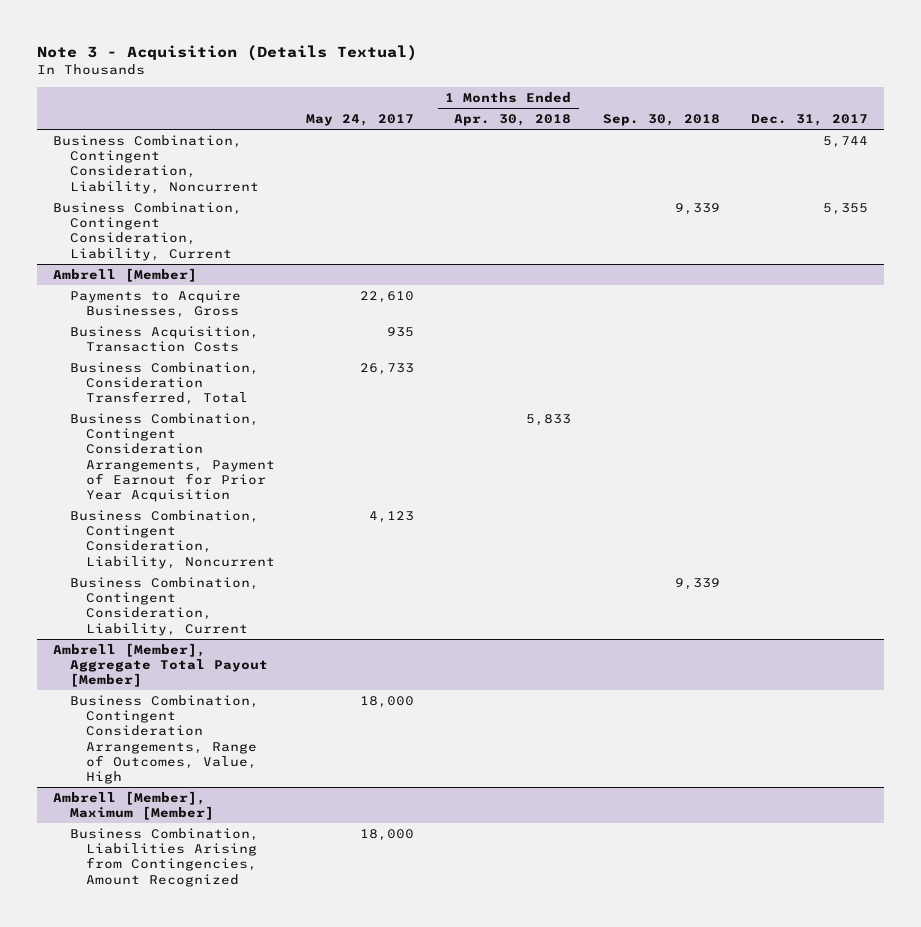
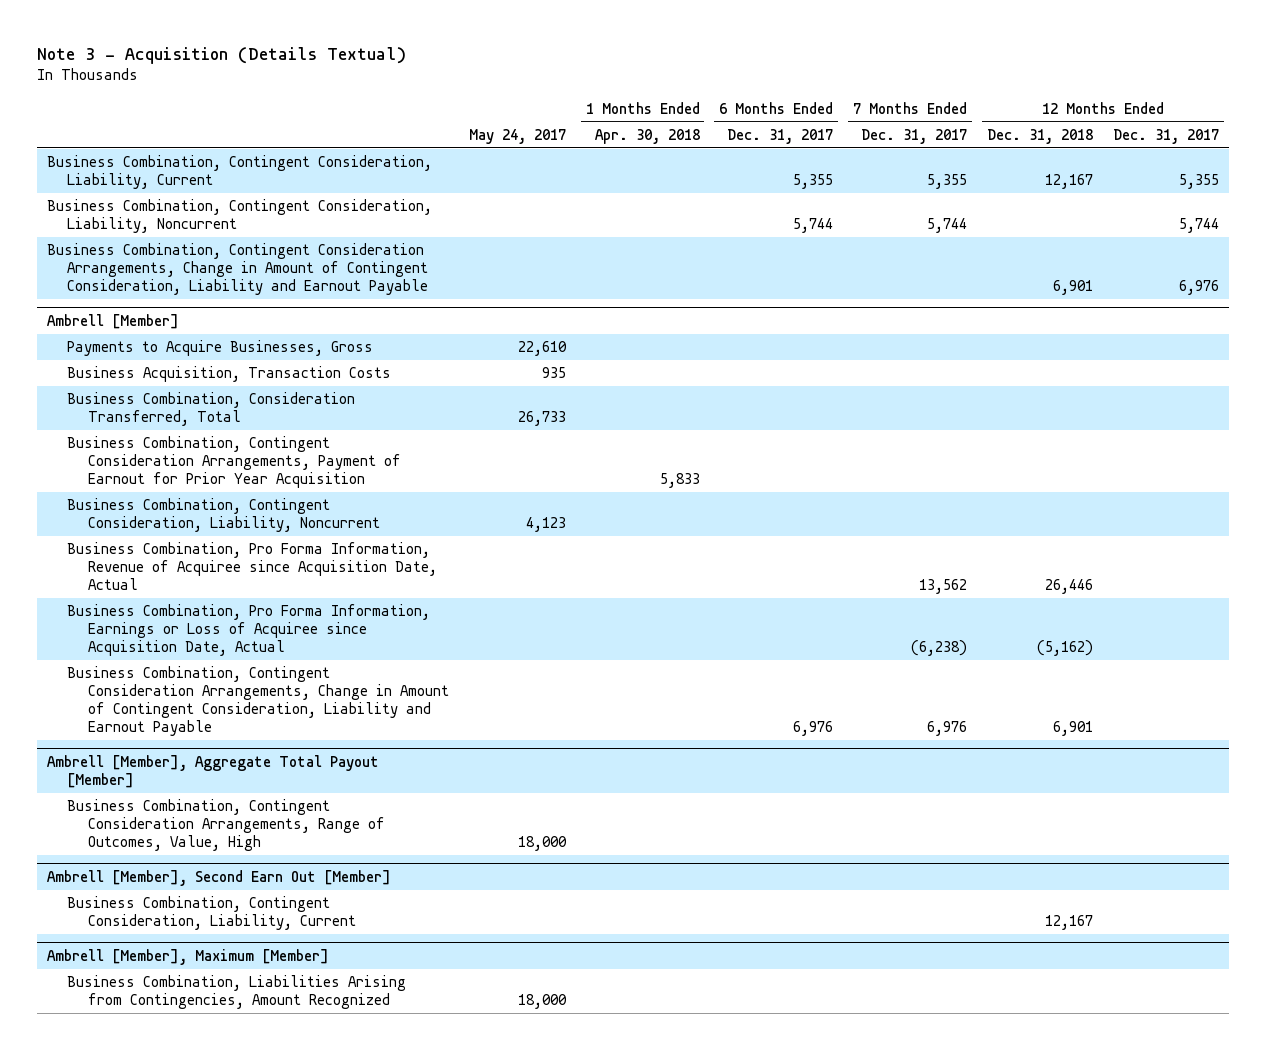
- | May 24, 2017 | 1 Months Ended Apr. 30, 2018 | Sep. 30, 2018 | Dec. 31, 2017
+ | May 24, 2017 | 1 Months Ended Apr. 30, 2018 | 6 Months Ended Dec. 31, 2017 | 7 Months Ended Dec. 31, 2017 | 12 Months Ended Dec. 31, 2018 | 12 Months Ended Dec. 31, 2017
moved down: Business Combination, Contingent Consideration, Liability, Noncurrent | | | 5,744 | 5,744 | | 5,744
+ Business Combination, Contingent Consideration Arrangements, Change in Amount of Contingent Consideration, Liability and Earnout Payable | | | | | 6,901 | 6,976
@ Ambrell [Member]
- Business Combination, Contingent Consideration, Liability, Current | | | 9,339 |
+ Business Combination, Pro Forma Information, Revenue of Acquiree since Acquisition Date, Actual | | | | 13,562 | 26,446 |
+ Business Combination, Pro Forma Information, Earnings or Loss of Acquiree since Acquisition Date, Actual | | | | (6,238) | (5,162) |
+ Business Combination, Contingent Consideration Arrangements, Change in Amount of Contingent Consideration, Liability and Earnout Payable | | | 6,976 | 6,976 | 6,901 |
+ Ambrell [Member], Second Earn Out [Member]
+ Business Combination, Contingent Consideration, Liability, Current | | | | | 12,167 |

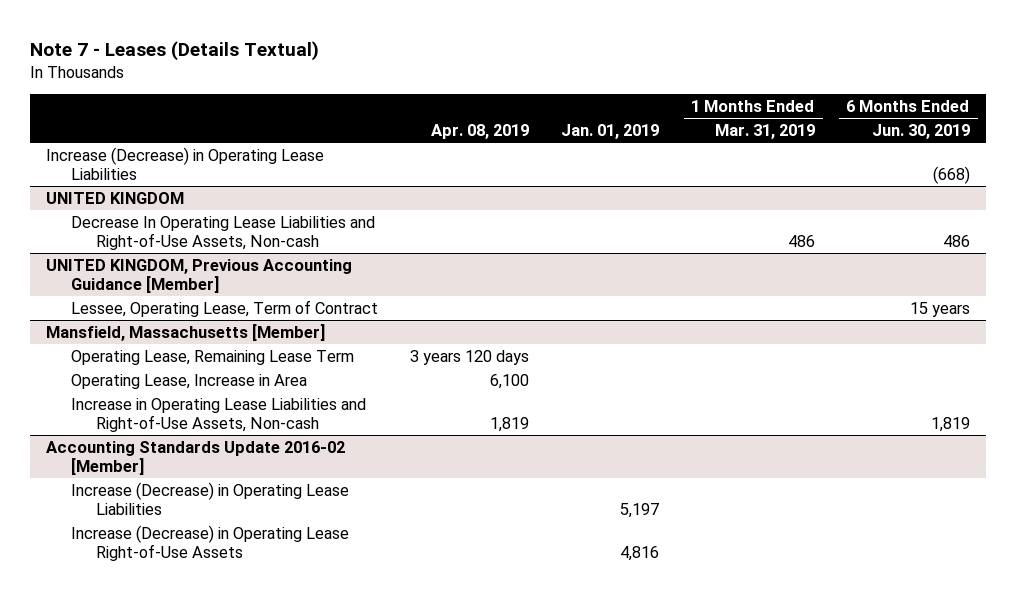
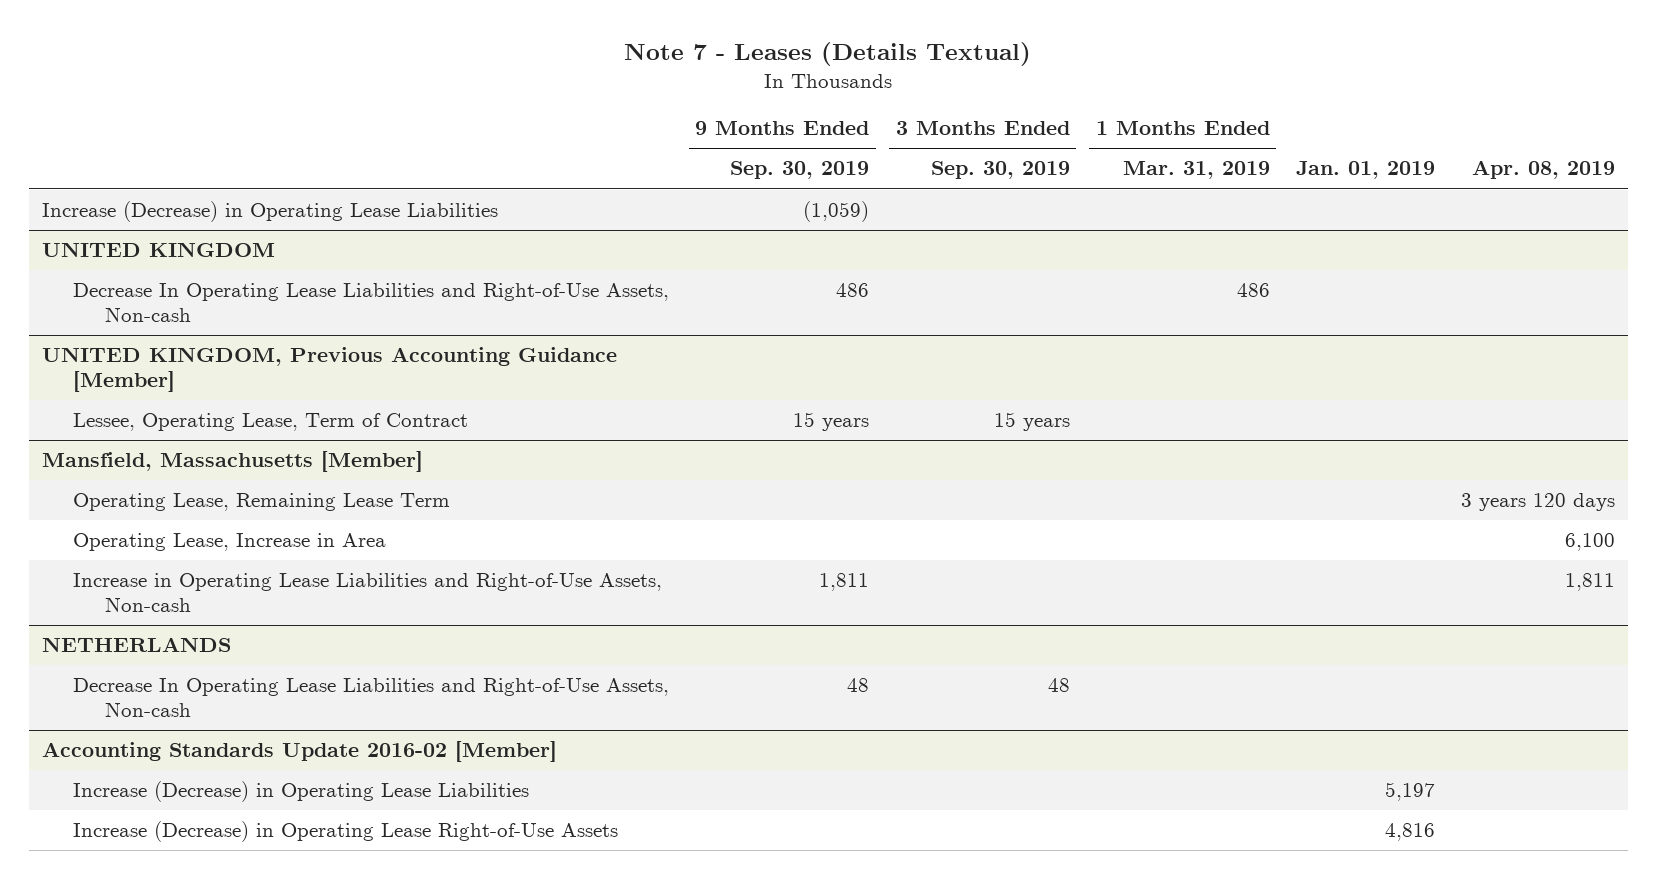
- | Apr. 08, 2019 | Jan. 01, 2019 | 1 Months Ended Mar. 31, 2019 | 6 Months Ended Jun. 30, 2019
+ | 9 Months Ended Sep. 30, 2019 | 3 Months Ended Sep. 30, 2019 | 1 Months Ended Mar. 31, 2019 | Jan. 01, 2019 | Apr. 08, 2019
@ Mansfield, Massachusetts [Member]
- Increase in Operating Lease Liabilities and Right-of-Use Assets, Non-cash | 1,819 | | | 1,819
+ Increase in Operating Lease Liabilities and Right-of-Use Assets, Non-cash | 1,811 | | | | 1,811
+ NETHERLANDS
+ Decrease In Operating Lease Liabilities and Right-of-Use Assets, Non-cash | 48 | 48 | | |

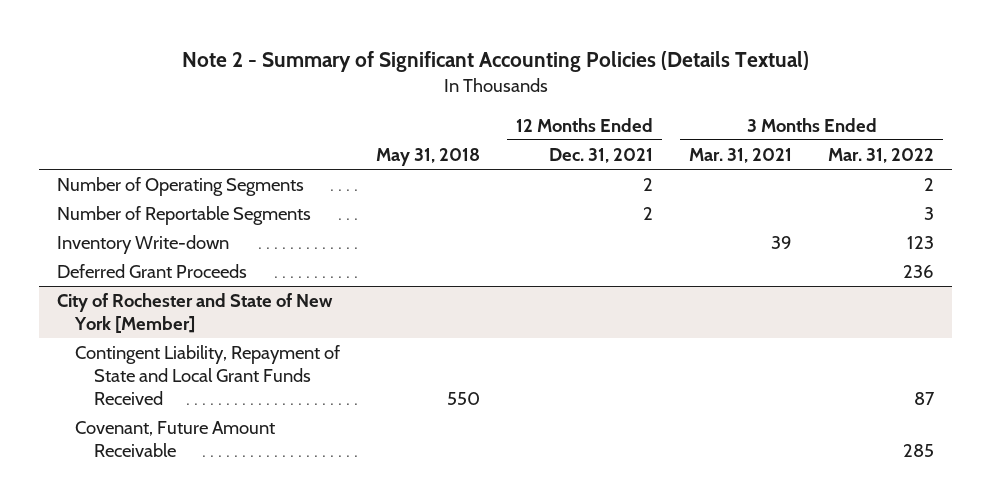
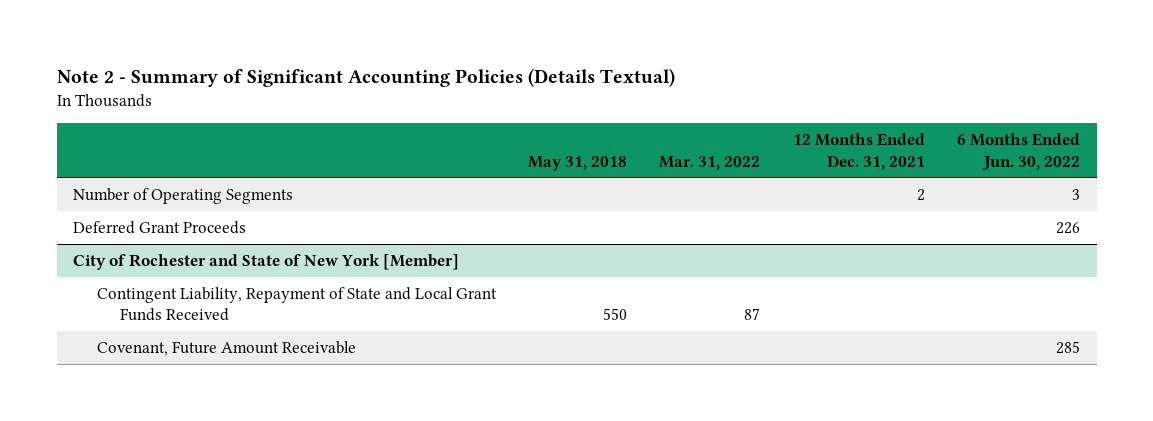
- | May 31, 2018 | 12 Months Ended Dec. 31, 2021 | 3 Months Ended Mar. 31, 2021 | 3 Months Ended Mar. 31, 2022
+ | May 31, 2018 | Mar. 31, 2022 | 12 Months Ended Dec. 31, 2021 | 6 Months Ended Jun. 30, 2022
- Number of Reportable Segments | | 2 | | 3
- Inventory Write-down | | | 39 | 123

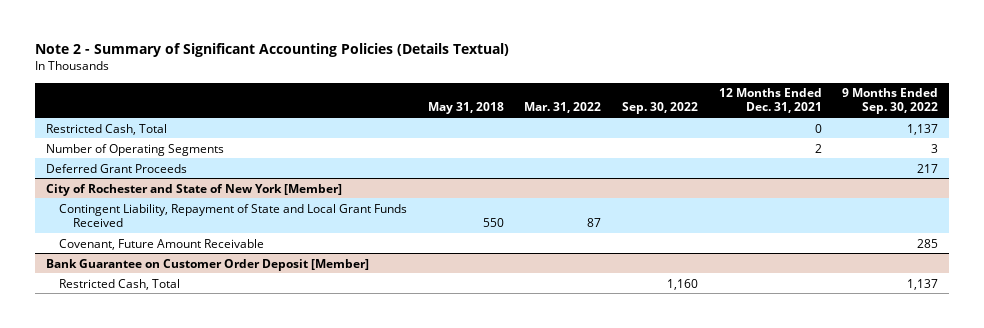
- | May 31, 2018 | Mar. 31, 2022 | 12 Months Ended Dec. 31, 2021 | 6 Months Ended Jun. 30, 2022
+ | May 31, 2018 | Mar. 31, 2022 | Sep. 30, 2022 | 12 Months Ended Dec. 31, 2021 | 9 Months Ended Sep. 30, 2022
+ Restricted Cash, Total | | | | 0 | 1,137
+ Bank Guarantee on Customer Order Deposit [Member]
+ Restricted Cash, Total | | | 1,160 | | 1,137

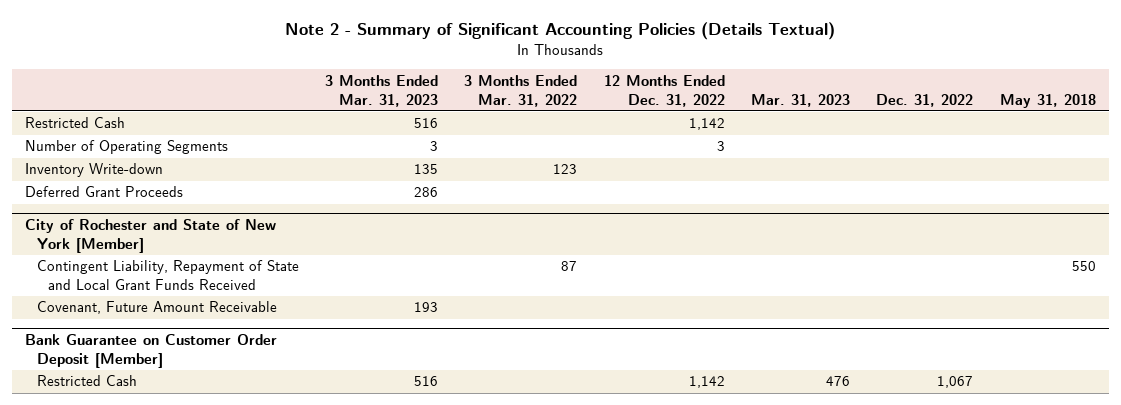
- | May 31, 2018 | Mar. 31, 2022 | Sep. 30, 2022 | 12 Months Ended Dec. 31, 2021 | 9 Months Ended Sep. 30, 2022
+ | 3 Months Ended Mar. 31, 2023 | 3 Months Ended Mar. 31, 2022 | 12 Months Ended Dec. 31, 2022 | Mar. 31, 2023 | Dec. 31, 2022 | May 31, 2018
- Restricted Cash, Total | | | | 0 | 1,137
+ Restricted Cash | 516 | | 1,142 | | |
+ Inventory Write-down | 135 | 123 | | | |
@ Bank Guarantee on Customer Order Deposit [Member]
- Restricted Cash, Total | | | 1,160 | | 1,137
+ Restricted Cash | 516 | | 1,142 | 476 | 1,067 |

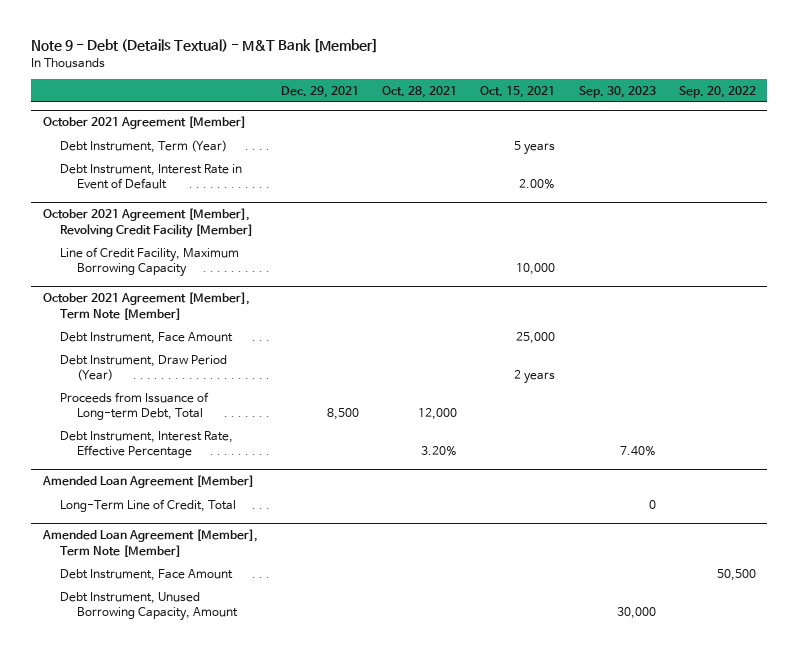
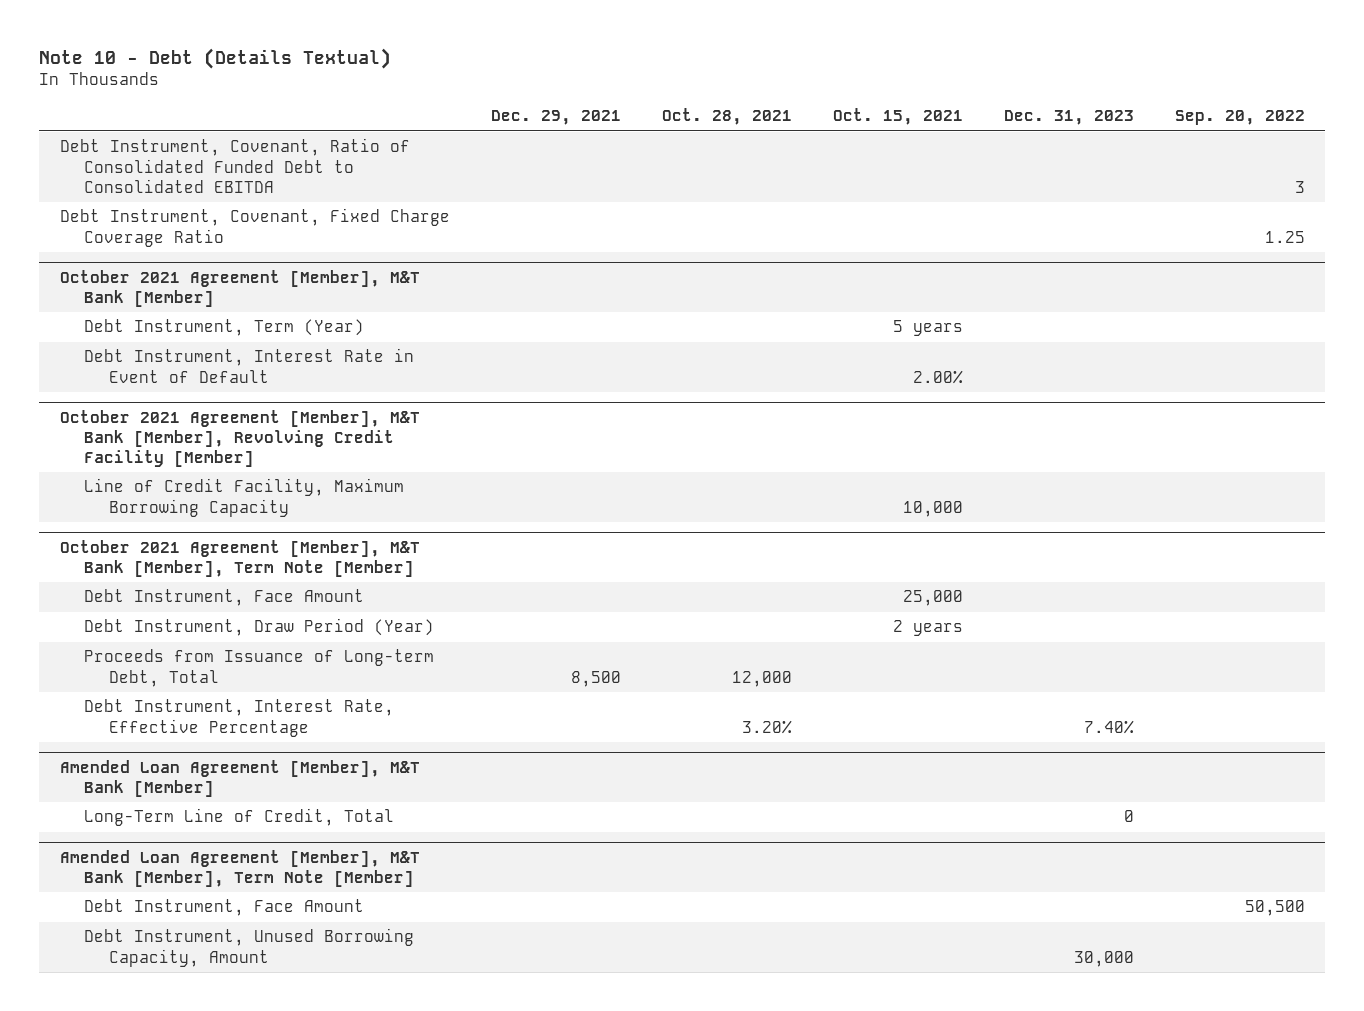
- Note 9 - Debt (Details Textual) - M&T Bank [Member]
+ Note 10 - Debt (Details Textual)
- | Dec. 29, 2021 | Oct. 28, 2021 | Oct. 15, 2021 | Sep. 30, 2023 | Sep. 20, 2022
+ | Dec. 29, 2021 | Oct. 28, 2021 | Oct. 15, 2021 | Dec. 31, 2023 | Sep. 20, 2022
- October 2021 Agreement [Member]
+ Debt Instrument, Covenant, Ratio of Consolidated Funded Debt to Consolidated EBITDA | | | | | 3
+ Debt Instrument, Covenant, Fixed Charge Coverage Ratio | | | | | 1.25
+ October 2021 Agreement [Member], M&T Bank [Member]
- October 2021 Agreement [Member], Revolving Credit Facility [Member]
+ October 2021 Agreement [Member], M&T Bank [Member], Revolving Credit Facility [Member]
- October 2021 Agreement [Member], Term Note [Member]
+ October 2021 Agreement [Member], M&T Bank [Member], Term Note [Member]
- Amended Loan Agreement [Member]
+ Amended Loan Agreement [Member], M&T Bank [Member]
- Amended Loan Agreement [Member], Term Note [Member]
+ Amended Loan Agreement [Member], M&T Bank [Member], Term Note [Member]

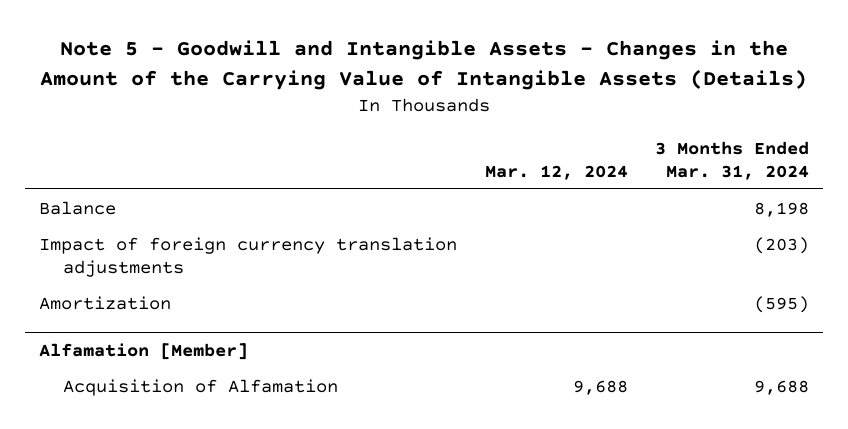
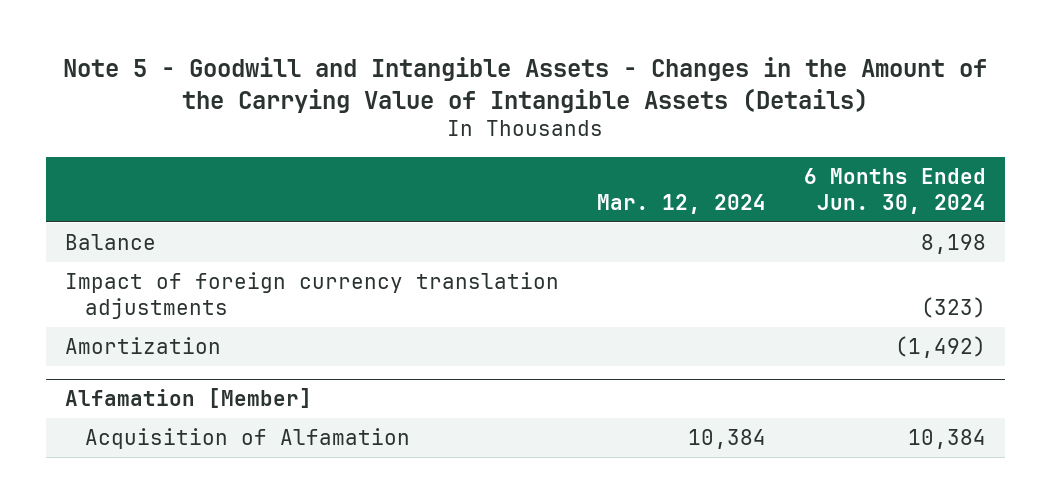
- | Mar. 12, 2024 | 3 Months Ended Mar. 31, 2024
+ | Mar. 12, 2024 | 6 Months Ended Jun. 30, 2024
@ Alfamation [Member]
- Acquisition of Alfamation | 9,688 | 9,688
+ Acquisition of Alfamation | 10,384 | 10,384

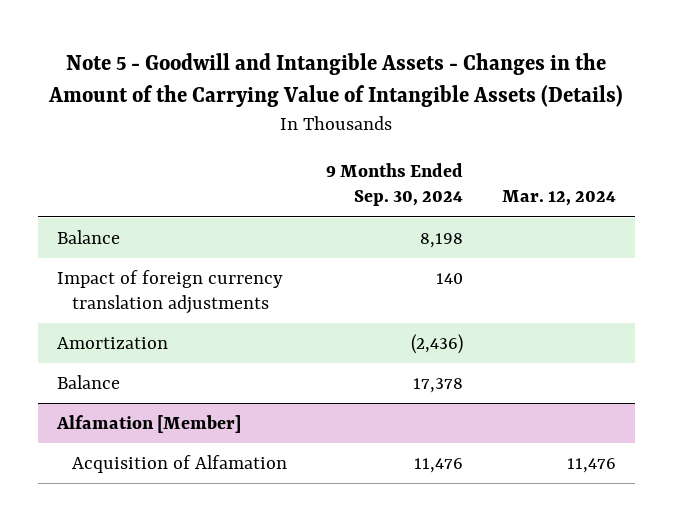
- | Mar. 12, 2024 | 6 Months Ended Jun. 30, 2024
+ | 9 Months Ended Sep. 30, 2024 | Mar. 12, 2024
+ Balance | 17,378 |
@ Alfamation [Member]
- Acquisition of Alfamation | 10,384 | 10,384
+ Acquisition of Alfamation | 11,476 | 11,476

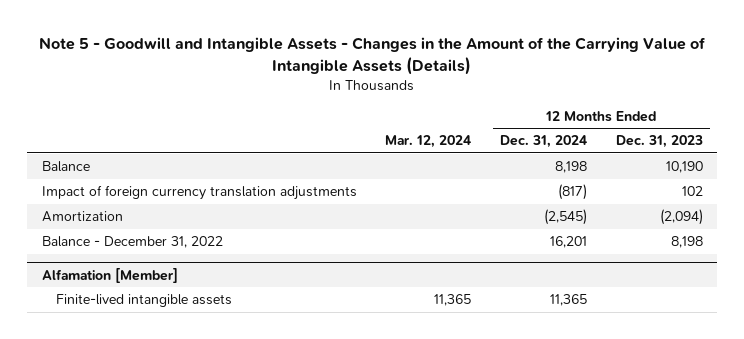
- | 9 Months Ended Sep. 30, 2024 | Mar. 12, 2024
+ | Mar. 12, 2024 | 12 Months Ended Dec. 31, 2024 | 12 Months Ended Dec. 31, 2023
- Balance | 17,378 |
+ Balance - December 31, 2022 | | 16,201 | 8,198
@ Alfamation [Member]
- Acquisition of Alfamation | 11,476 | 11,476
+ Finite-lived intangible assets | 11,365 | 11,365 |

